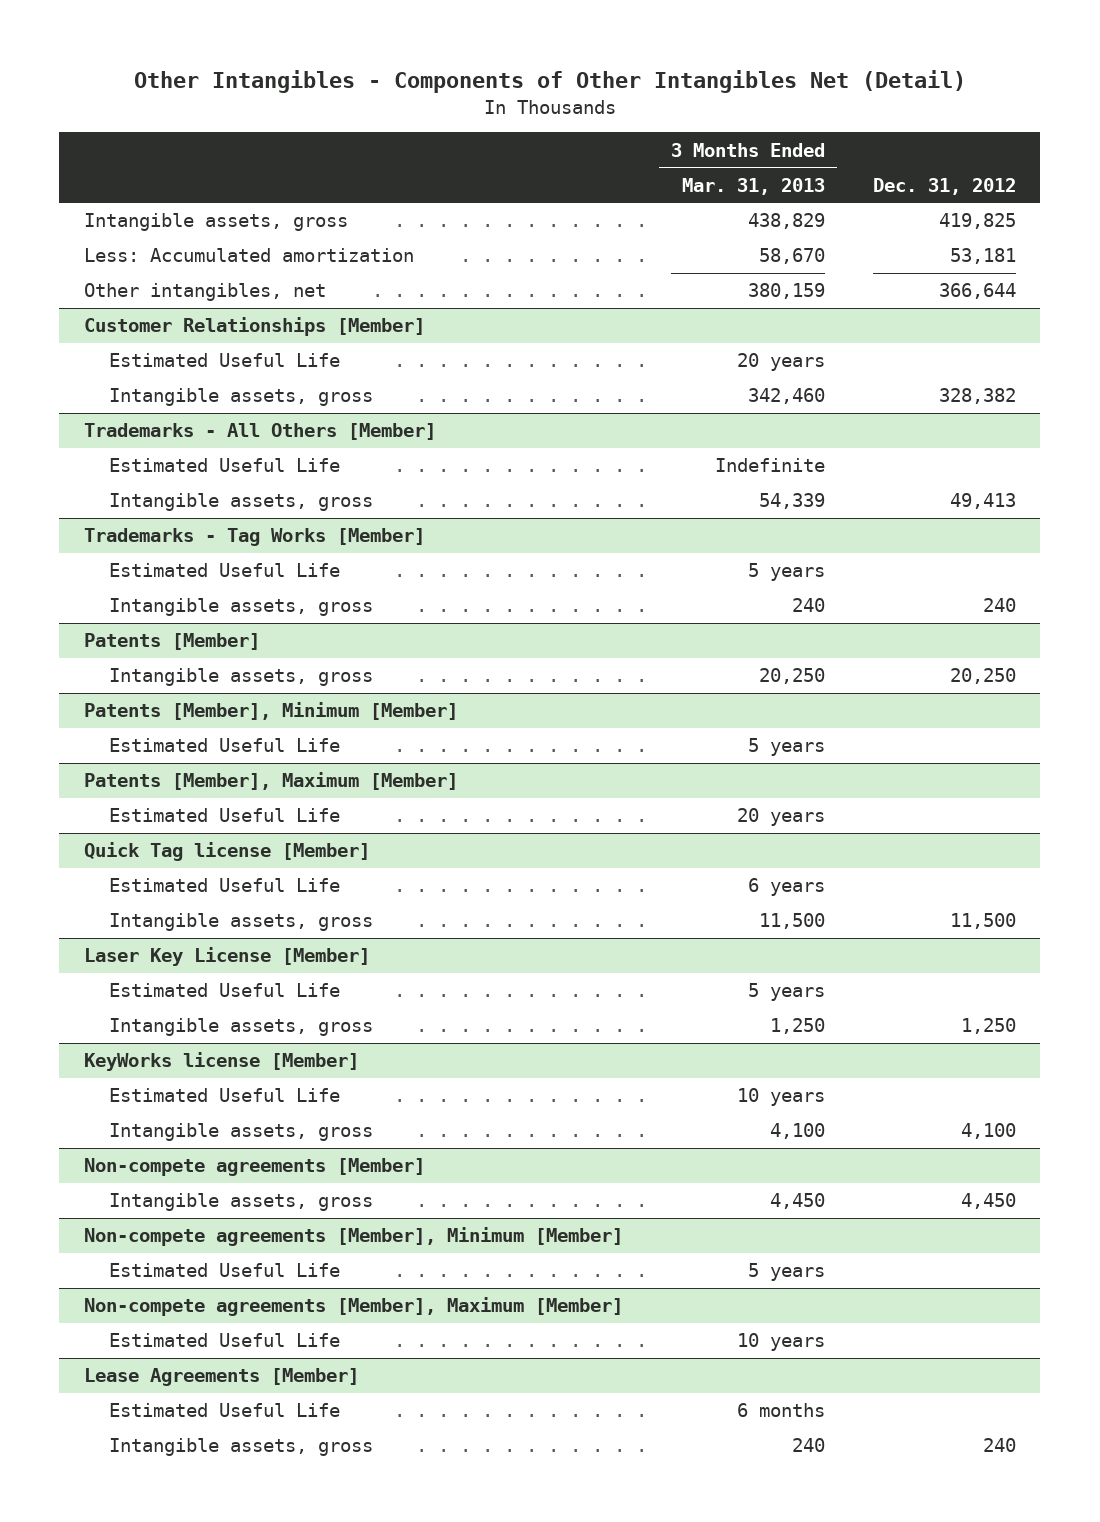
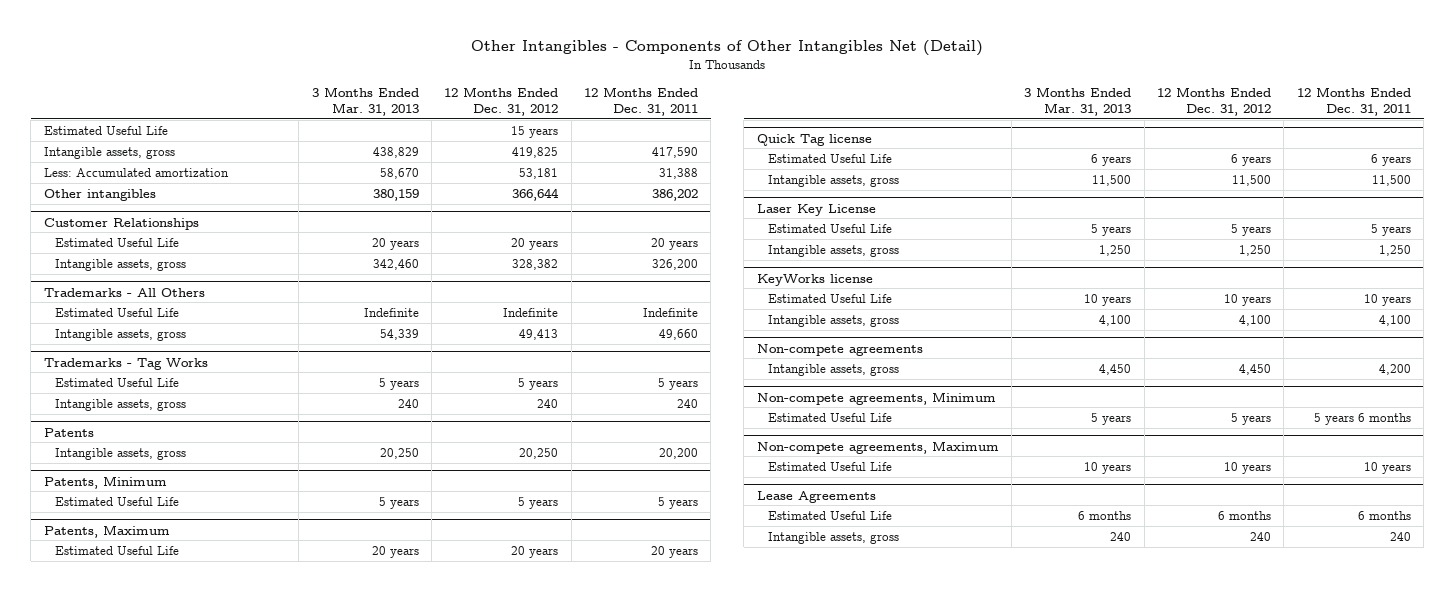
- | 3 Months Ended Mar. 31, 2013 | Dec. 31, 2012
+ | 3 Months Ended Mar. 31, 2013 | 12 Months Ended Dec. 31, 2012 | 12 Months Ended Dec. 31, 2011
+ Estimated Useful Life | | 15 years |
- Other intangibles, net | 380,159 | 366,644
- Customer Relationships [Member]
+ Other intangibles | 380,159 | 366,644 | 386,202
+ Customer Relationships
- Trademarks - All Others [Member]
+ Trademarks - All Others
- Trademarks - Tag Works [Member]
+ Trademarks - Tag Works
- Patents [Member]
+ Patents
- Patents [Member], Minimum [Member]
+ Patents, Minimum
- Patents [Member], Maximum [Member]
+ Patents, Maximum
- Quick Tag license [Member]
+ Quick Tag license
- Laser Key License [Member]
+ Laser Key License
- KeyWorks license [Member]
+ KeyWorks license
- Non-compete agreements [Member]
+ Non-compete agreements
- Non-compete agreements [Member], Minimum [Member]
+ Non-compete agreements, Minimum
- Non-compete agreements [Member], Maximum [Member]
+ Non-compete agreements, Maximum
- Lease Agreements [Member]
+ Lease Agreements

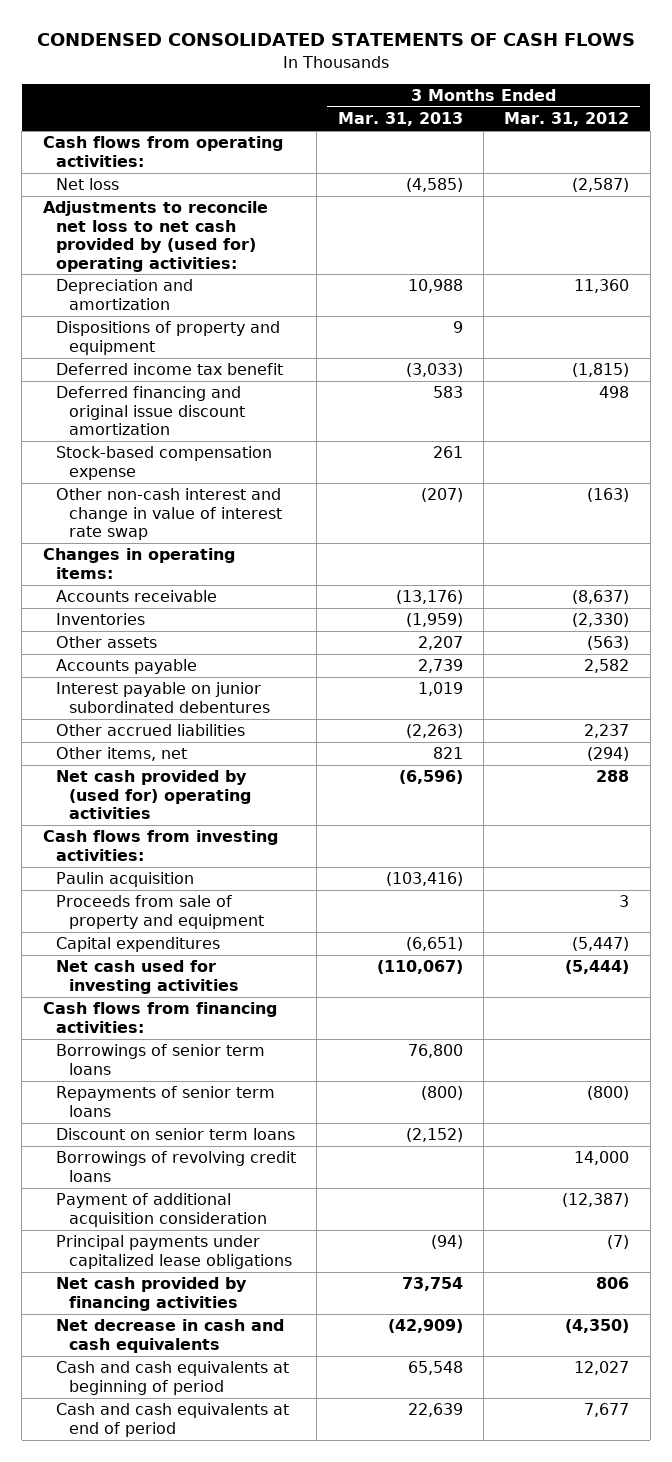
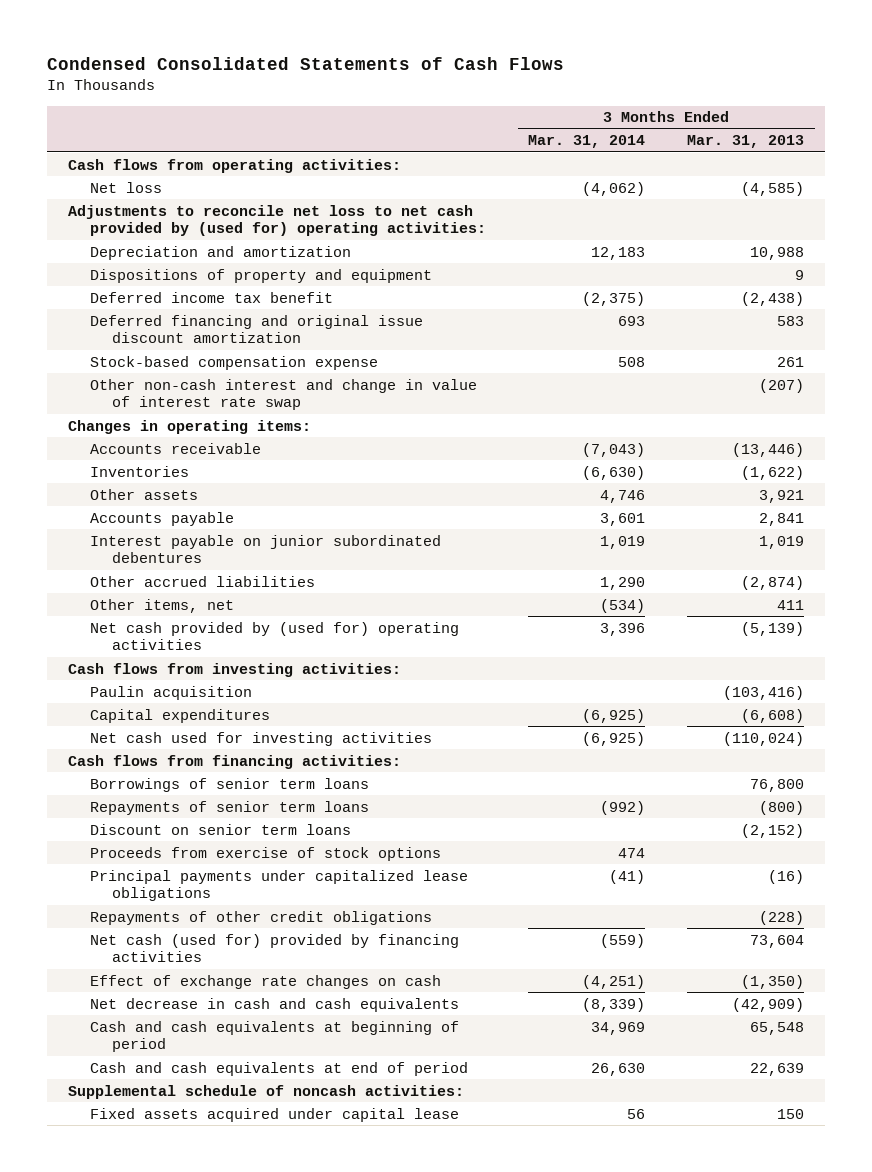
- CONDENSED CONSOLIDATED STATEMENTS OF CASH FLOWS
+ Condensed Consolidated Statements of Cash Flows
- | 3 Months Ended Mar. 31, 2013 | 3 Months Ended Mar. 31, 2012
+ | 3 Months Ended Mar. 31, 2014 | 3 Months Ended Mar. 31, 2013
- Deferred income tax benefit | (3,033) | (1,815)
+ Deferred income tax benefit | (2,375) | (2,438)
- Accounts receivable | (13,176) | (8,637)
- Inventories | (1,959) | (2,330)
- Other assets | 2,207 | (563)
- Accounts payable | 2,739 | 2,582
+ Accounts receivable | (7,043) | (13,446)
+ Inventories | (6,630) | (1,622)
+ Other assets | 4,746 | 3,921
+ Accounts payable | 3,601 | 2,841
- Other accrued liabilities | (2,263) | 2,237
- Other items, net | 821 | (294)
- Net cash provided by (used for) operating activities | (6,596) | 288
+ Other accrued liabilities | 1,290 | (2,874)
+ Other items, net | (534) | 411
+ Net cash provided by (used for) operating activities | 3,396 | (5,139)
- Proceeds from sale of property and equipment | | 3
- Capital expenditures | (6,651) | (5,447)
- Net cash used for investing activities | (110,067) | (5,444)
+ Capital expenditures | (6,925) | (6,608)
+ Net cash used for investing activities | (6,925) | (110,024)
- Borrowings of revolving credit loans | | 14,000
- Payment of additional acquisition consideration | | (12,387)
- Principal payments under capitalized lease obligations | (94) | (7)
- Net cash provided by financing activities | 73,754 | 806
+ Proceeds from exercise of stock options | 474 |
+ Principal payments under capitalized lease obligations | (41) | (16)
+ Repayments of other credit obligations | | (228)
+ Net cash (used for) provided by financing activities | (559) | 73,604
+ Effect of exchange rate changes on cash | (4,251) | (1,350)
+ Supplemental schedule of noncash activities:
+ Fixed assets acquired under capital lease | 56 | 150

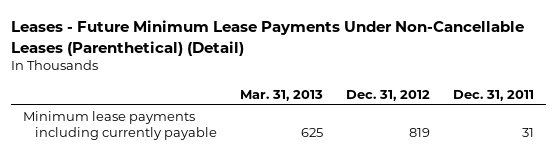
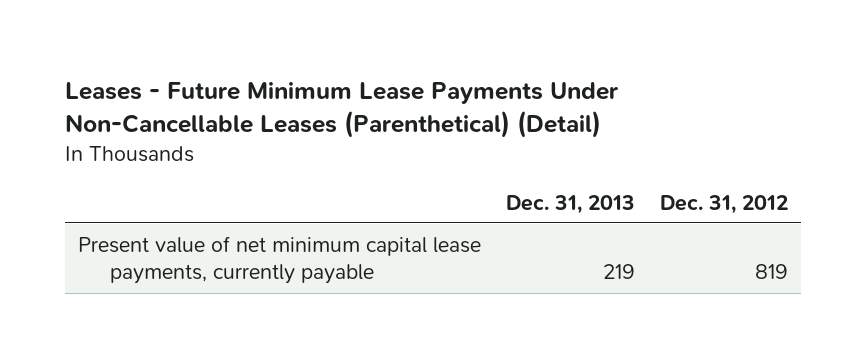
- | Mar. 31, 2013 | Dec. 31, 2012 | Dec. 31, 2011
+ | Dec. 31, 2013 | Dec. 31, 2012
- Minimum lease payments including currently payable | 625 | 819 | 31
+ Present value of net minimum capital lease payments, currently payable | 219 | 819

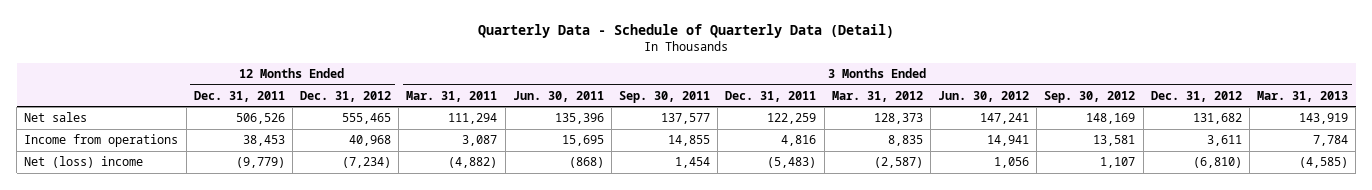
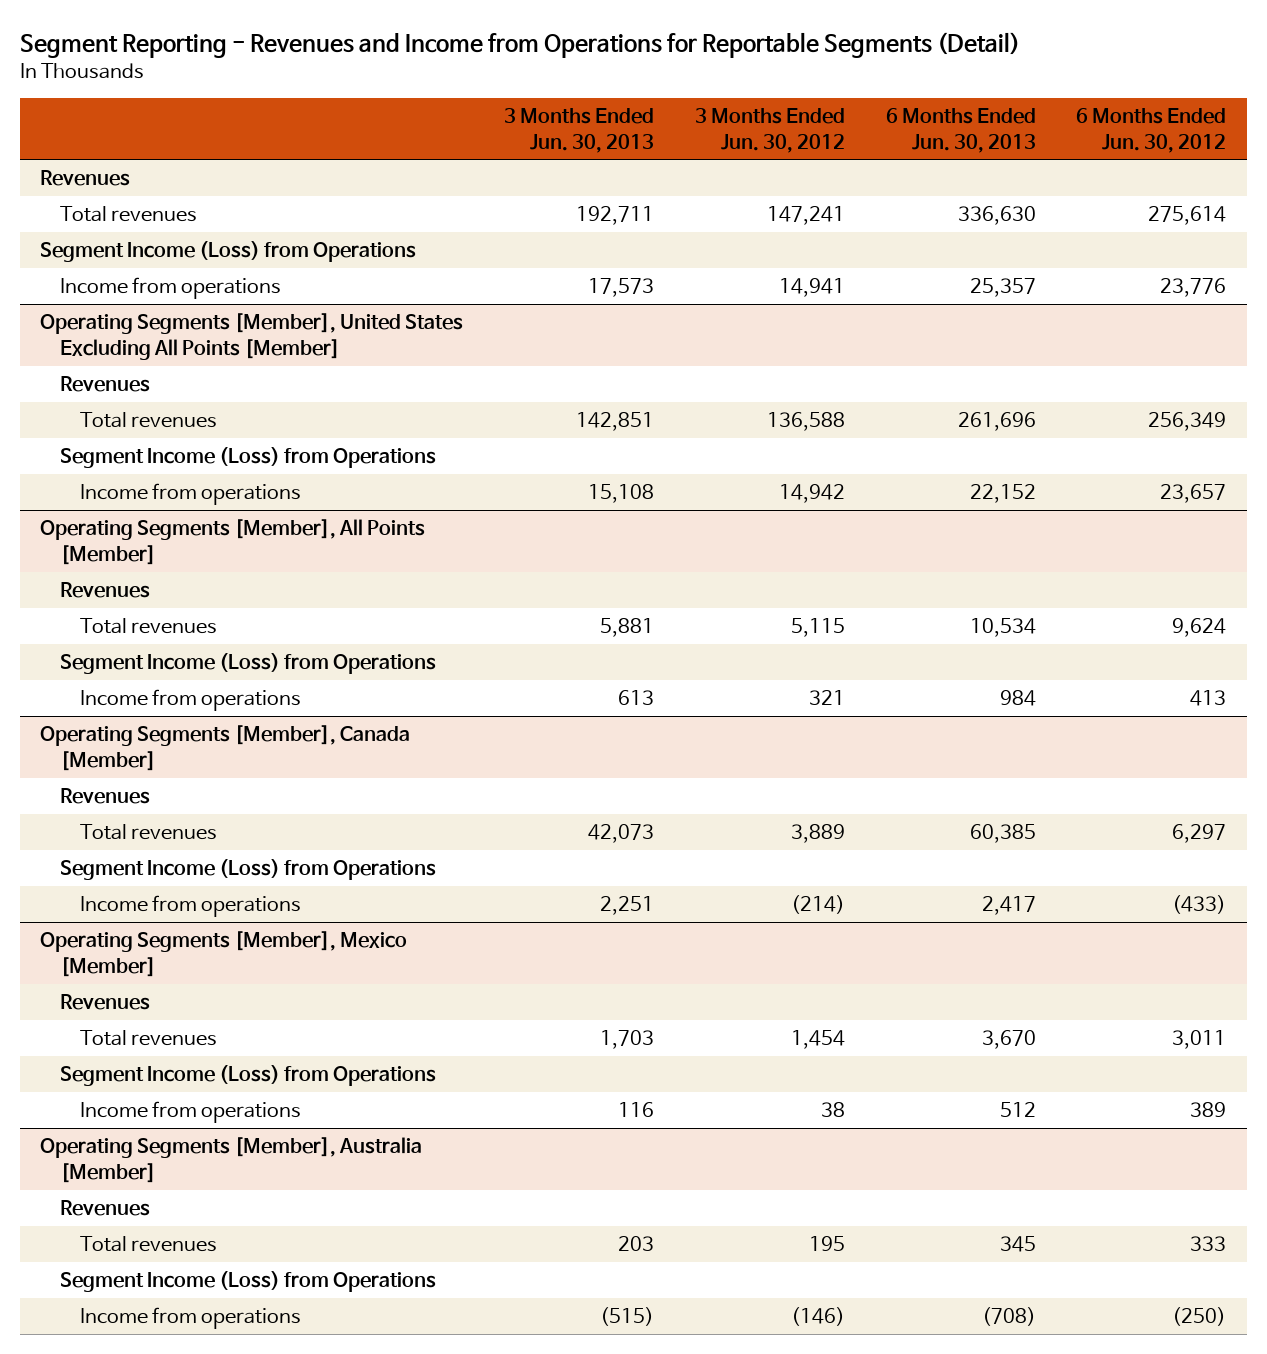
- Quarterly Data - Schedule of Quarterly Data (Detail)
+ Segment Reporting - Revenues and Income from Operations for Reportable Segments (Detail)
- | 12 Months Ended Dec. 31, 2011 | 12 Months Ended Dec. 31, 2012 | 3 Months Ended Mar. 31, 2011 | 3 Months Ended Jun. 30, 2011 | 3 Months Ended Sep. 30, 2011 | 3 Months Ended Dec. 31, 2011 | 3 Months Ended Mar. 31, 2012 | 3 Months Ended Jun. 30, 2012 | 3 Months Ended Sep. 30, 2012 | 3 Months Ended Dec. 31, 2012 | 3 Months Ended Mar. 31, 2013
+ | 3 Months Ended Jun. 30, 2013 | 3 Months Ended Jun. 30, 2012 | 6 Months Ended Jun. 30, 2013 | 6 Months Ended Jun. 30, 2012
- Net sales | 506,526 | 555,465 | 111,294 | 135,396 | 137,577 | 122,259 | 128,373 | 147,241 | 148,169 | 131,682 | 143,919
+ Revenues
+ Total revenues | 192,711 | 147,241 | 336,630 | 275,614
+ Segment Income (Loss) from Operations
- Net (loss) income | (9,779) | (7,234) | (4,882) | (868) | 1,454 | (5,483) | (2,587) | 1,056 | 1,107 | (6,810) | (4,585)
+ Operating Segments [Member], United States Excluding All Points [Member]
+ Revenues
+ Total revenues | 142,851 | 136,588 | 261,696 | 256,349
+ Segment Income (Loss) from Operations
+ Income from operations | 15,108 | 14,942 | 22,152 | 23,657
+ Operating Segments [Member], All Points [Member]
+ Revenues
+ Total revenues | 5,881 | 5,115 | 10,534 | 9,624
+ Segment Income (Loss) from Operations
+ Income from operations | 613 | 321 | 984 | 413
+ Operating Segments [Member], Canada [Member]
+ Revenues
+ Total revenues | 42,073 | 3,889 | 60,385 | 6,297
+ Segment Income (Loss) from Operations
+ Income from operations | 2,251 | (214) | 2,417 | (433)
+ Operating Segments [Member], Mexico [Member]
+ Revenues
+ Total revenues | 1,703 | 1,454 | 3,670 | 3,011
+ Segment Income (Loss) from Operations
+ Income from operations | 116 | 38 | 512 | 389
+ Operating Segments [Member], Australia [Member]
+ Revenues
+ Total revenues | 203 | 195 | 345 | 333
+ Segment Income (Loss) from Operations
+ Income from operations | (515) | (146) | (708) | (250)

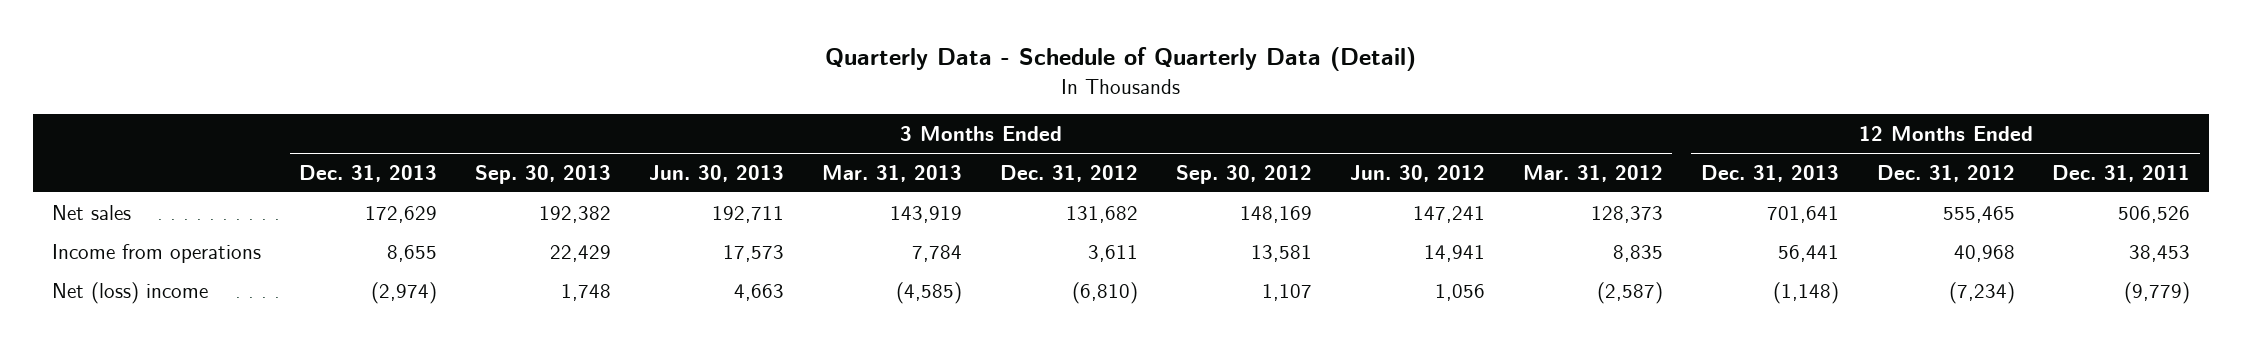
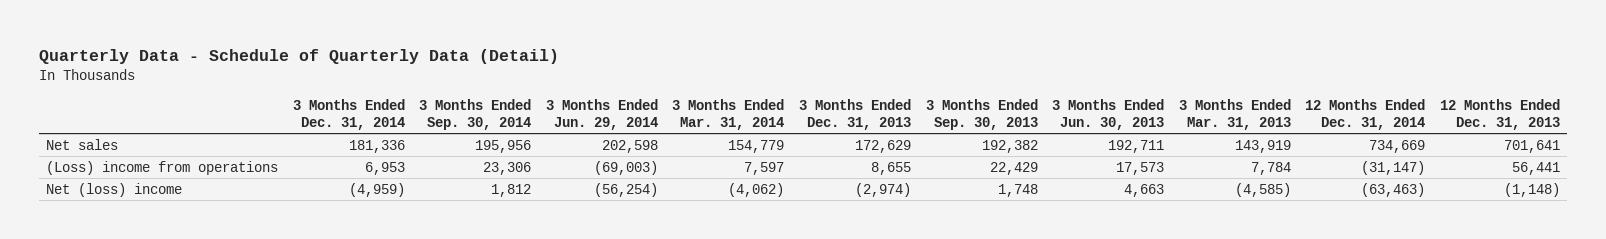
- | 3 Months Ended Dec. 31, 2013 | 3 Months Ended Sep. 30, 2013 | 3 Months Ended Jun. 30, 2013 | 3 Months Ended Mar. 31, 2013 | 3 Months Ended Dec. 31, 2012 | 3 Months Ended Sep. 30, 2012 | 3 Months Ended Jun. 30, 2012 | 3 Months Ended Mar. 31, 2012 | 12 Months Ended Dec. 31, 2013 | 12 Months Ended Dec. 31, 2012 | 12 Months Ended Dec. 31, 2011
+ | 3 Months Ended Dec. 31, 2014 | 3 Months Ended Sep. 30, 2014 | 3 Months Ended Jun. 29, 2014 | 3 Months Ended Mar. 31, 2014 | 3 Months Ended Dec. 31, 2013 | 3 Months Ended Sep. 30, 2013 | 3 Months Ended Jun. 30, 2013 | 3 Months Ended Mar. 31, 2013 | 12 Months Ended Dec. 31, 2014 | 12 Months Ended Dec. 31, 2013
- Income from operations | 8,655 | 22,429 | 17,573 | 7,784 | 3,611 | 13,581 | 14,941 | 8,835 | 56,441 | 40,968 | 38,453
+ (Loss) income from operations | 6,953 | 23,306 | (69,003) | 7,597 | 8,655 | 22,429 | 17,573 | 7,784 | (31,147) | 56,441

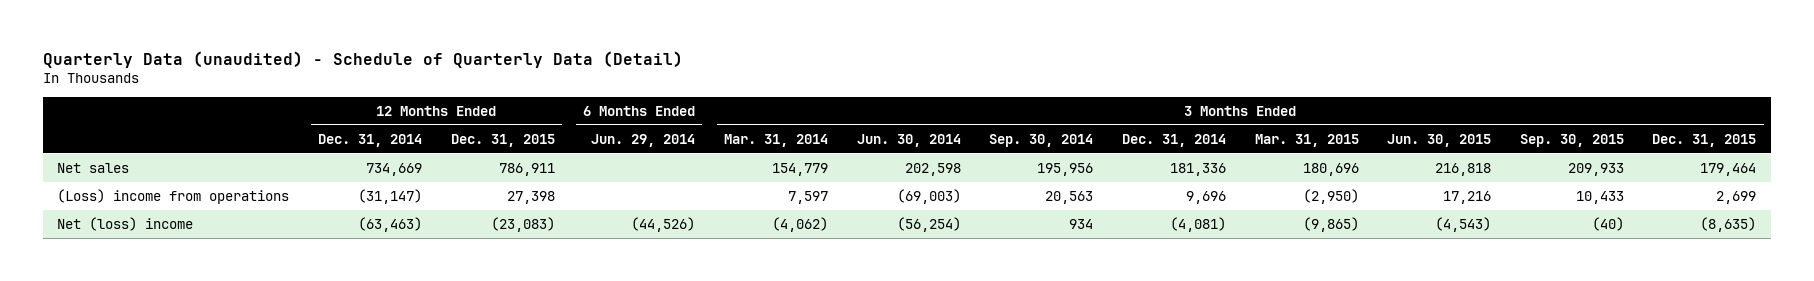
- Quarterly Data - Schedule of Quarterly Data (Detail)
+ Quarterly Data (unaudited) - Schedule of Quarterly Data (Detail)
- | 3 Months Ended Dec. 31, 2014 | 3 Months Ended Sep. 30, 2014 | 3 Months Ended Jun. 29, 2014 | 3 Months Ended Mar. 31, 2014 | 3 Months Ended Dec. 31, 2013 | 3 Months Ended Sep. 30, 2013 | 3 Months Ended Jun. 30, 2013 | 3 Months Ended Mar. 31, 2013 | 12 Months Ended Dec. 31, 2014 | 12 Months Ended Dec. 31, 2013
+ | 12 Months Ended Dec. 31, 2014 | 12 Months Ended Dec. 31, 2015 | 6 Months Ended Jun. 29, 2014 | 3 Months Ended Mar. 31, 2014 | 3 Months Ended Jun. 30, 2014 | 3 Months Ended Sep. 30, 2014 | 3 Months Ended Dec. 31, 2014 | 3 Months Ended Mar. 31, 2015 | 3 Months Ended Jun. 30, 2015 | 3 Months Ended Sep. 30, 2015 | 3 Months Ended Dec. 31, 2015
- (Loss) income from operations | 6,953 | 23,306 | (69,003) | 7,597 | 8,655 | 22,429 | 17,573 | 7,784 | (31,147) | 56,441
- Net (loss) income | (4,959) | 1,812 | (56,254) | (4,062) | (2,974) | 1,748 | 4,663 | (4,585) | (63,463) | (1,148)
+ (Loss) income from operations | (31,147) | 27,398 | | 7,597 | (69,003) | 20,563 | 9,696 | (2,950) | 17,216 | 10,433 | 2,699
+ Net (loss) income | (63,463) | (23,083) | (44,526) | (4,062) | (56,254) | 934 | (4,081) | (9,865) | (4,543) | (40) | (8,635)

